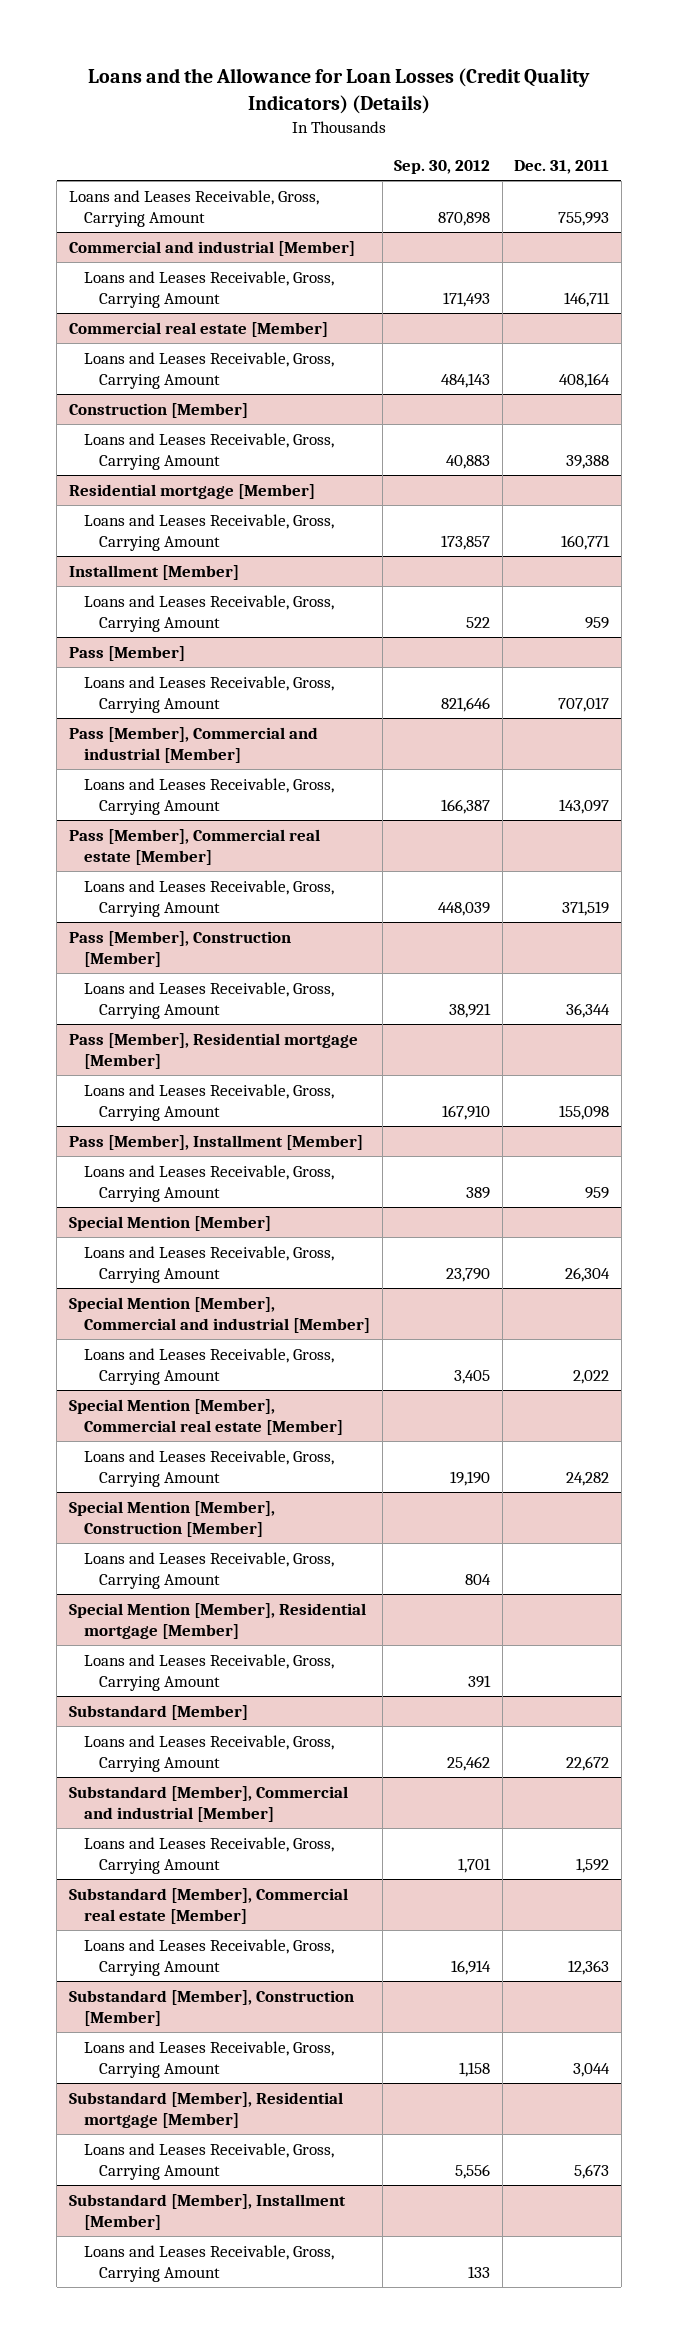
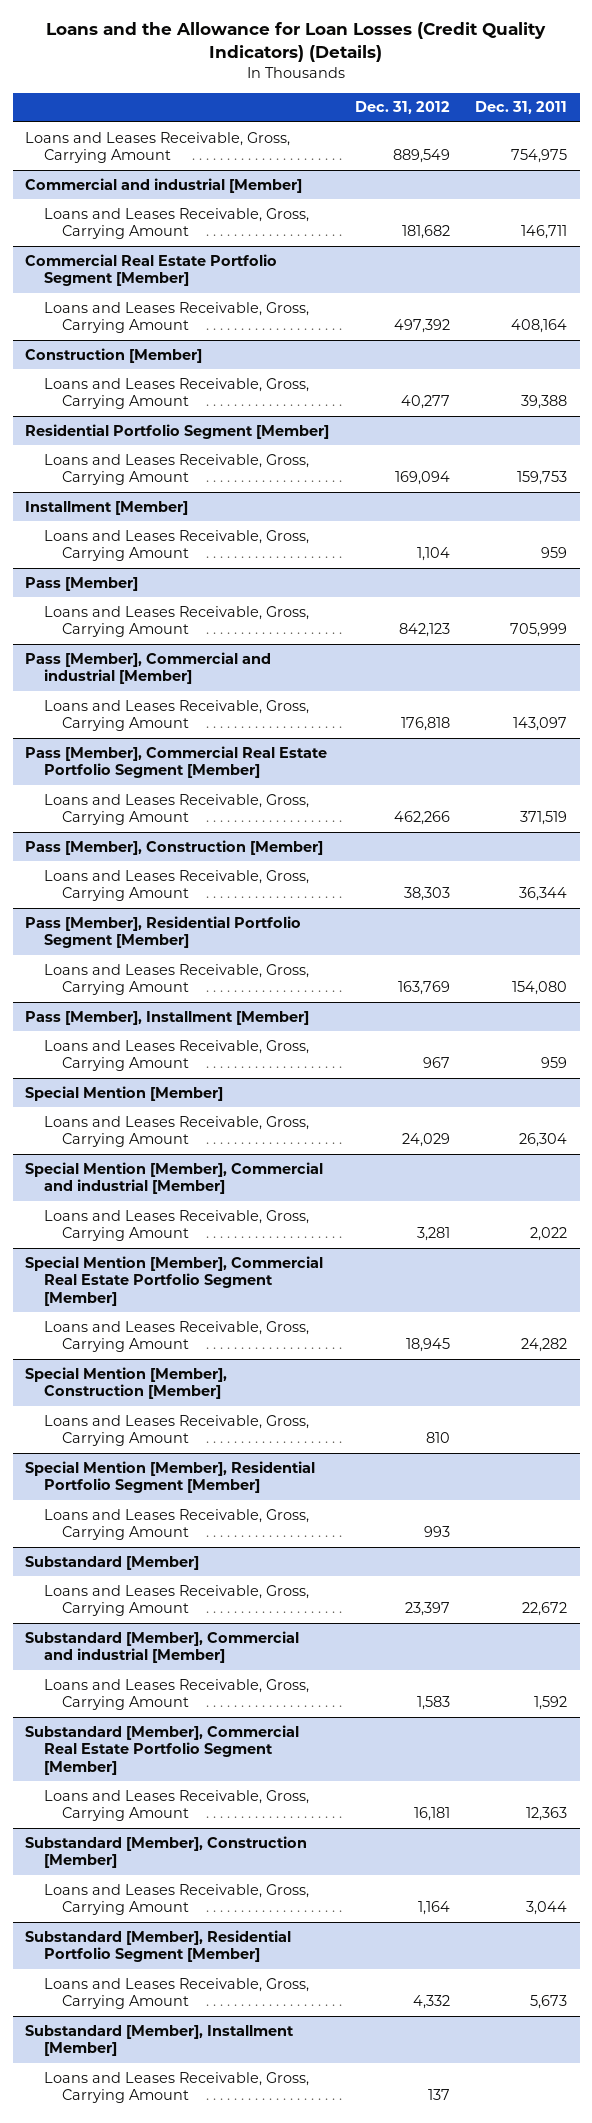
- | Sep. 30, 2012 | Dec. 31, 2011
+ | Dec. 31, 2012 | Dec. 31, 2011
- Loans and Leases Receivable, Gross, Carrying Amount | 870,898 | 755,993
+ Loans and Leases Receivable, Gross, Carrying Amount | 889,549 | 754,975
- Commercial real estate [Member]
+ Commercial Real Estate Portfolio Segment [Member]
- Residential mortgage [Member]
- Loans and Leases Receivable, Gross, Carrying Amount | 173,857 | 160,771
+ Residential Portfolio Segment [Member]
+ Loans and Leases Receivable, Gross, Carrying Amount | 169,094 | 159,753
@ Pass [Member]
- Loans and Leases Receivable, Gross, Carrying Amount | 821,646 | 707,017
+ Loans and Leases Receivable, Gross, Carrying Amount | 842,123 | 705,999
- Pass [Member], Commercial real estate [Member]
+ Pass [Member], Commercial Real Estate Portfolio Segment [Member]
- Pass [Member], Residential mortgage [Member]
- Loans and Leases Receivable, Gross, Carrying Amount | 167,910 | 155,098
+ Pass [Member], Residential Portfolio Segment [Member]
+ Loans and Leases Receivable, Gross, Carrying Amount | 163,769 | 154,080
- Special Mention [Member], Commercial real estate [Member]
+ Special Mention [Member], Commercial Real Estate Portfolio Segment [Member]
- Special Mention [Member], Residential mortgage [Member]
+ Special Mention [Member], Residential Portfolio Segment [Member]
- Substandard [Member], Commercial real estate [Member]
+ Substandard [Member], Commercial Real Estate Portfolio Segment [Member]
- Substandard [Member], Residential mortgage [Member]
+ Substandard [Member], Residential Portfolio Segment [Member]

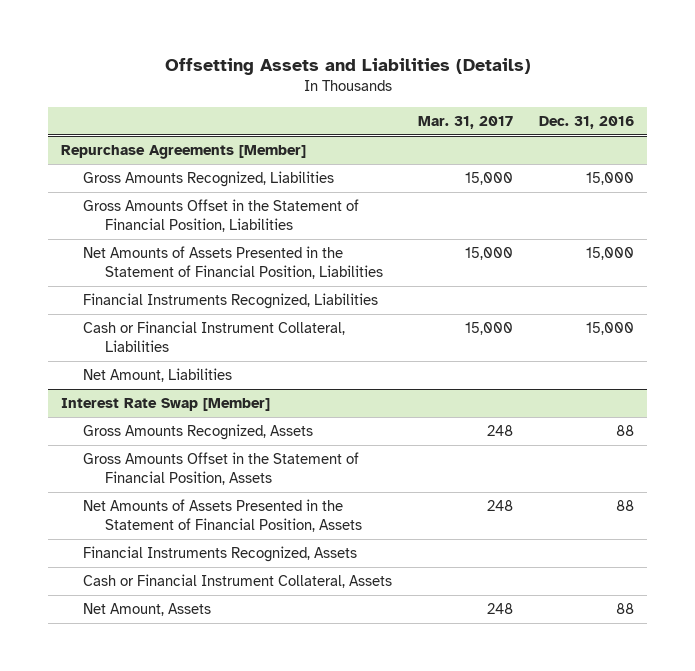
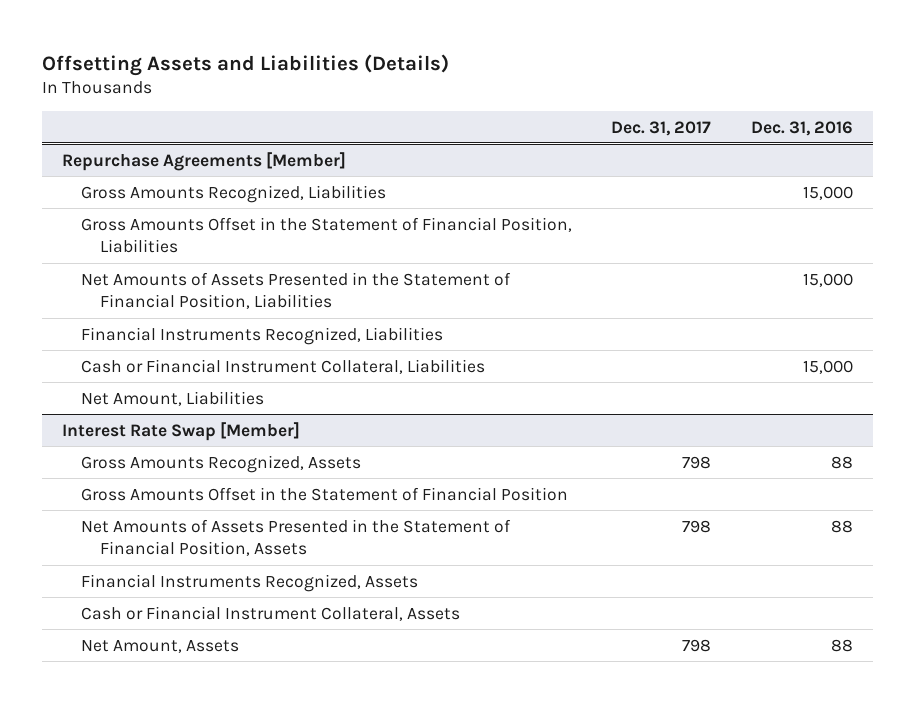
- | Mar. 31, 2017 | Dec. 31, 2016
+ | Dec. 31, 2017 | Dec. 31, 2016
@ Interest Rate Swap [Member]
- Gross Amounts Offset in the Statement of Financial Position, Assets
+ Gross Amounts Offset in the Statement of Financial Position

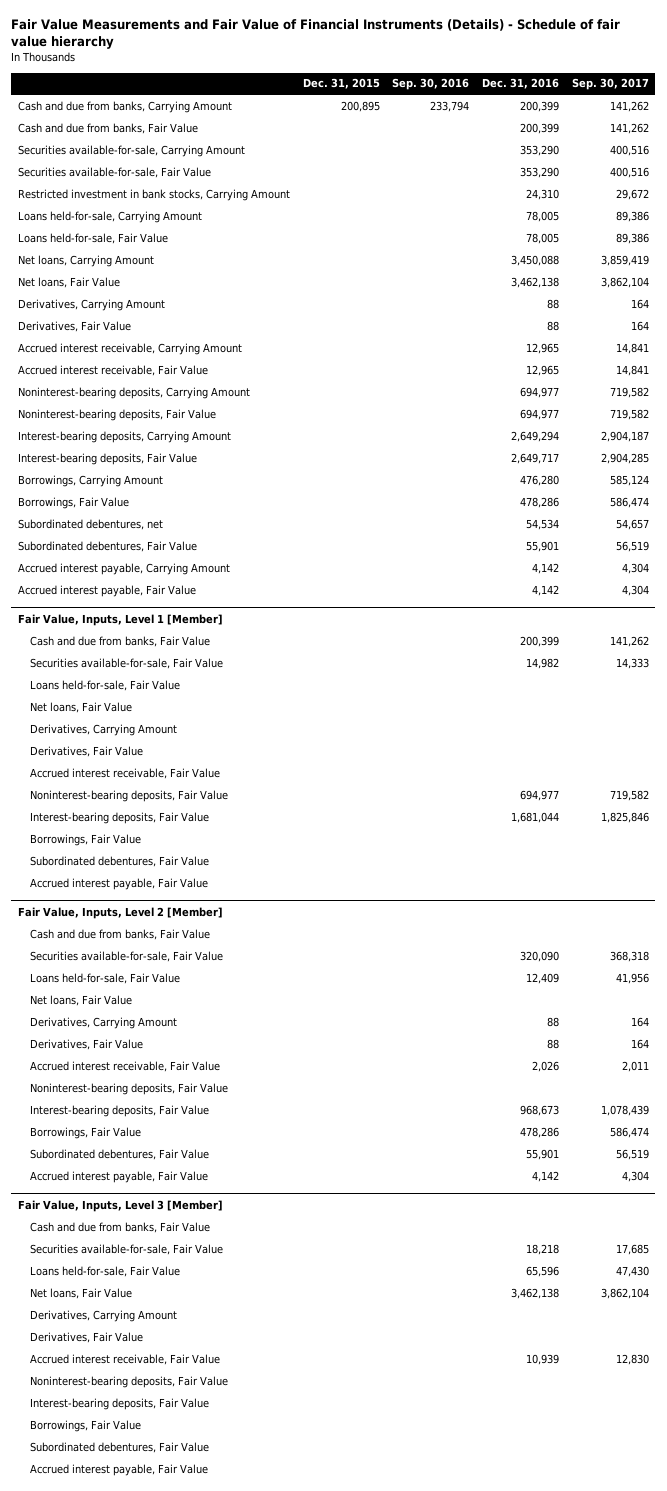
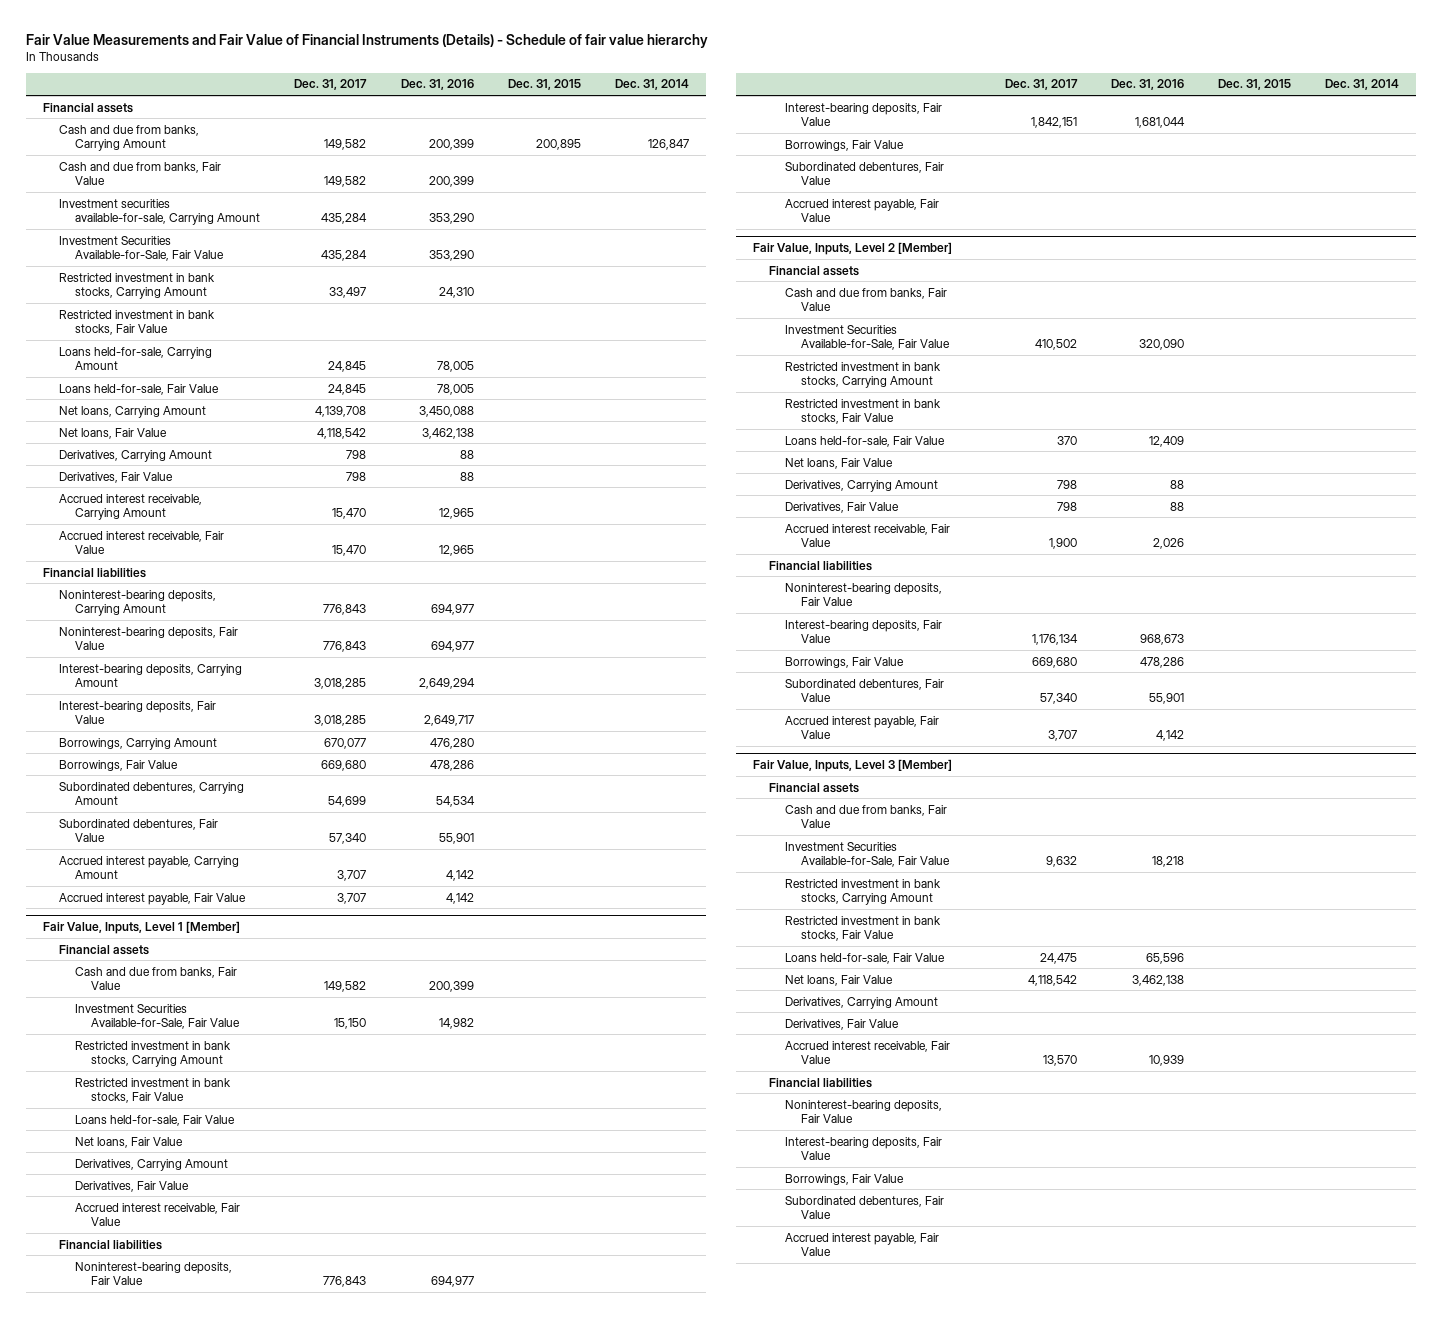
- | Dec. 31, 2015 | Sep. 30, 2016 | Dec. 31, 2016 | Sep. 30, 2017
+ | Dec. 31, 2017 | Dec. 31, 2016 | Dec. 31, 2015 | Dec. 31, 2014
+ Financial assets
- Securities available-for-sale, Carrying Amount | | | 353,290 | 400,516
- Securities available-for-sale, Fair Value | | | 353,290 | 400,516
+ Investment securities available-for-sale, Carrying Amount | 435,284 | 353,290 | |
+ Investment Securities Available-for-Sale, Fair Value | 435,284 | 353,290 | |
+ Restricted investment in bank stocks, Fair Value
+ Financial liabilities
- Subordinated debentures, net | | | 54,534 | 54,657
+ Subordinated debentures, Carrying Amount | 54,699 | 54,534 | |
@ Fair Value, Inputs, Level 1 [Member]
+ Financial assets
- Securities available-for-sale, Fair Value | | | 14,982 | 14,333
+ Investment Securities Available-for-Sale, Fair Value | 15,150 | 14,982 | |
+ Restricted investment in bank stocks, Carrying Amount
+ Restricted investment in bank stocks, Fair Value
+ Financial liabilities
@ Fair Value, Inputs, Level 2 [Member]
+ Financial assets
- Securities available-for-sale, Fair Value | | | 320,090 | 368,318
+ Investment Securities Available-for-Sale, Fair Value | 410,502 | 320,090 | |
+ Restricted investment in bank stocks, Carrying Amount
+ Restricted investment in bank stocks, Fair Value
+ Financial liabilities
@ Fair Value, Inputs, Level 3 [Member]
+ Financial assets
- Securities available-for-sale, Fair Value | | | 18,218 | 17,685
+ Investment Securities Available-for-Sale, Fair Value | 9,632 | 18,218 | |
+ Restricted investment in bank stocks, Carrying Amount
+ Restricted investment in bank stocks, Fair Value
+ Financial liabilities

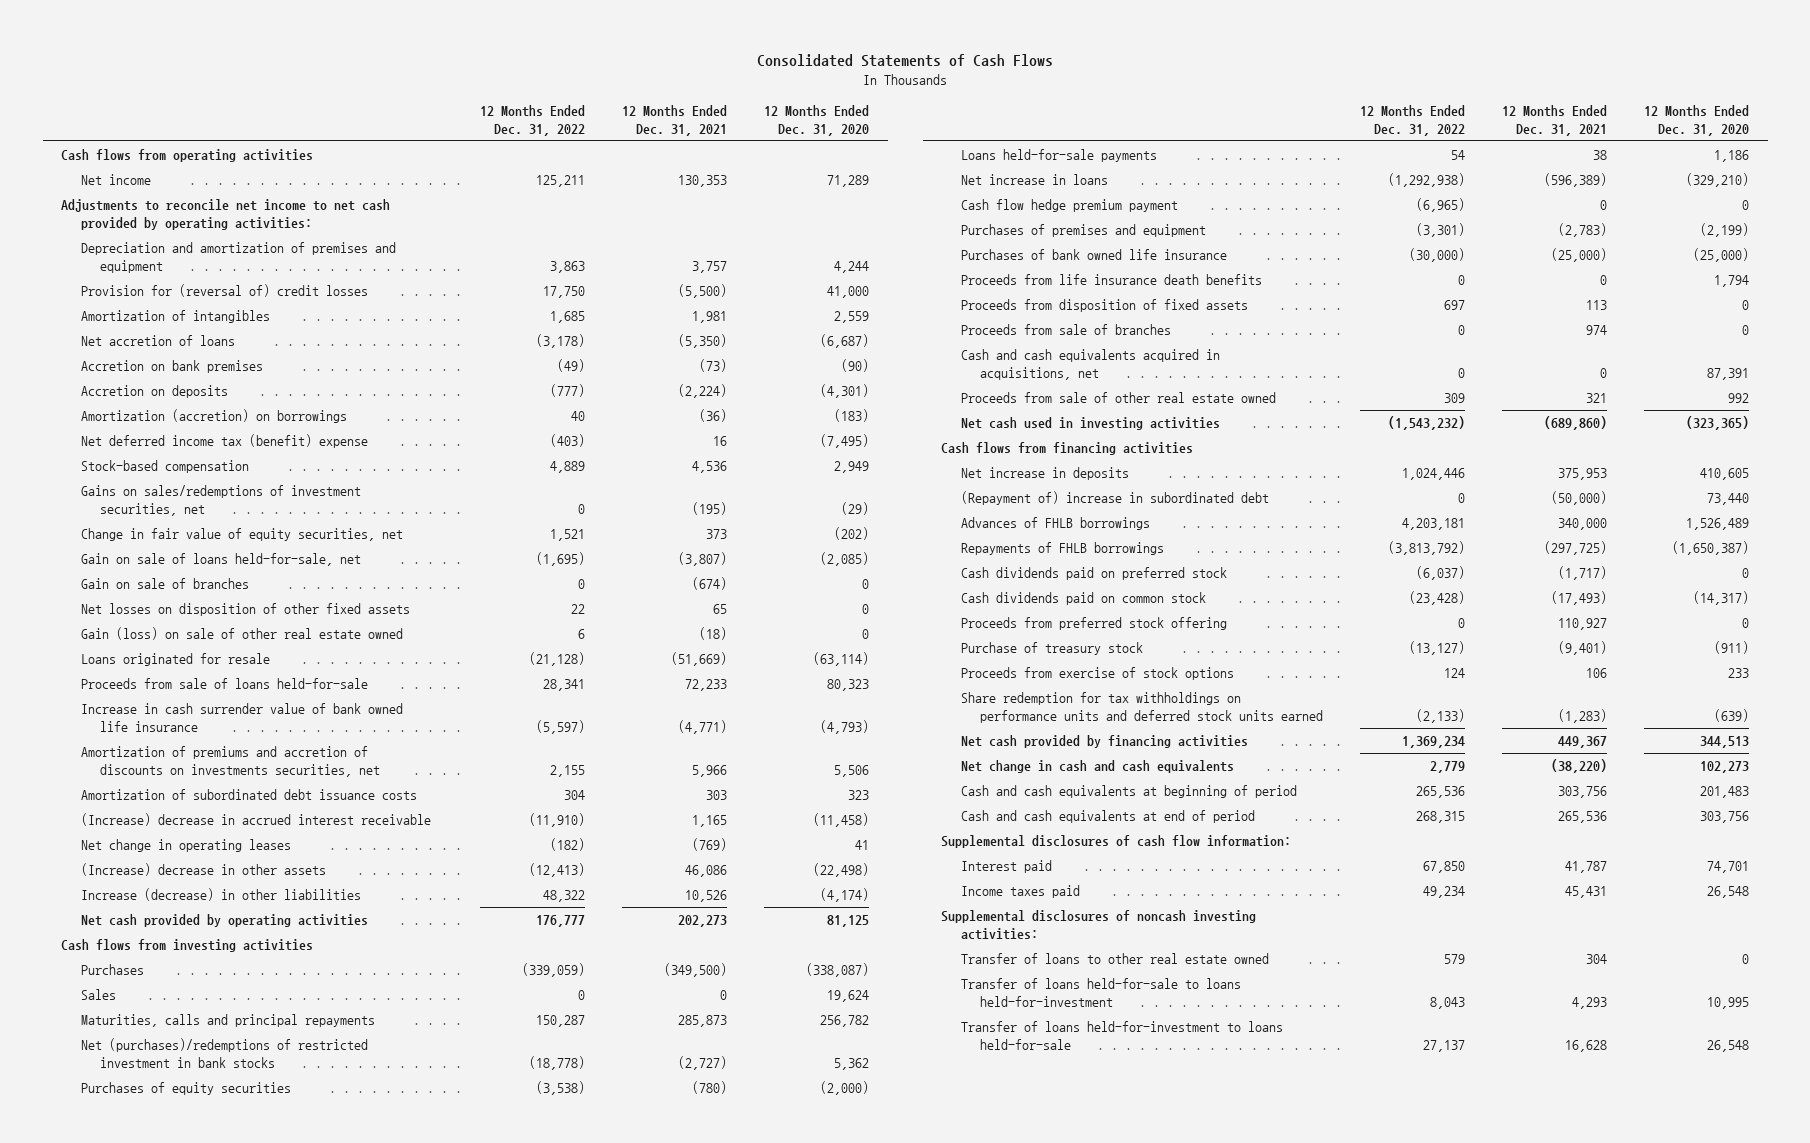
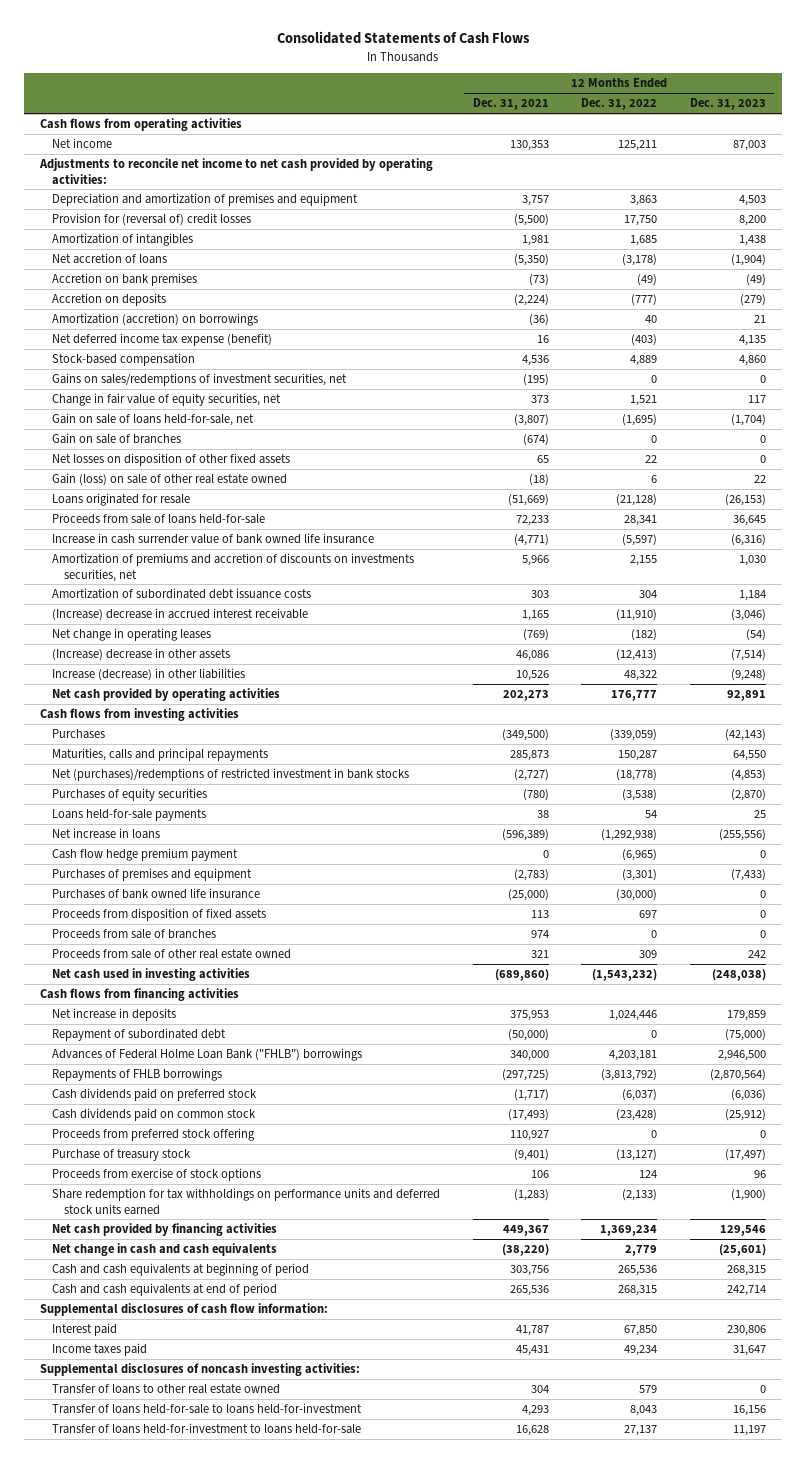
- | 12 Months Ended Dec. 31, 2022 | 12 Months Ended Dec. 31, 2021 | 12 Months Ended Dec. 31, 2020
+ | 12 Months Ended Dec. 31, 2021 | 12 Months Ended Dec. 31, 2022 | 12 Months Ended Dec. 31, 2023
- Net deferred income tax (benefit) expense | (403) | 16 | (7,495)
+ Net deferred income tax expense (benefit) | 16 | (403) | 4,135
- Sales | 0 | 0 | 19,624
- Proceeds from life insurance death benefits | 0 | 0 | 1,794
- Cash and cash equivalents acquired in acquisitions, net | 0 | 0 | 87,391
- (Repayment of) increase in subordinated debt | 0 | (50,000) | 73,440
- Advances of FHLB borrowings | 4,203,181 | 340,000 | 1,526,489
+ Repayment of subordinated debt | (50,000) | 0 | (75,000)
+ Advances of Federal Holme Loan Bank ("FHLB") borrowings | 340,000 | 4,203,181 | 2,946,500

